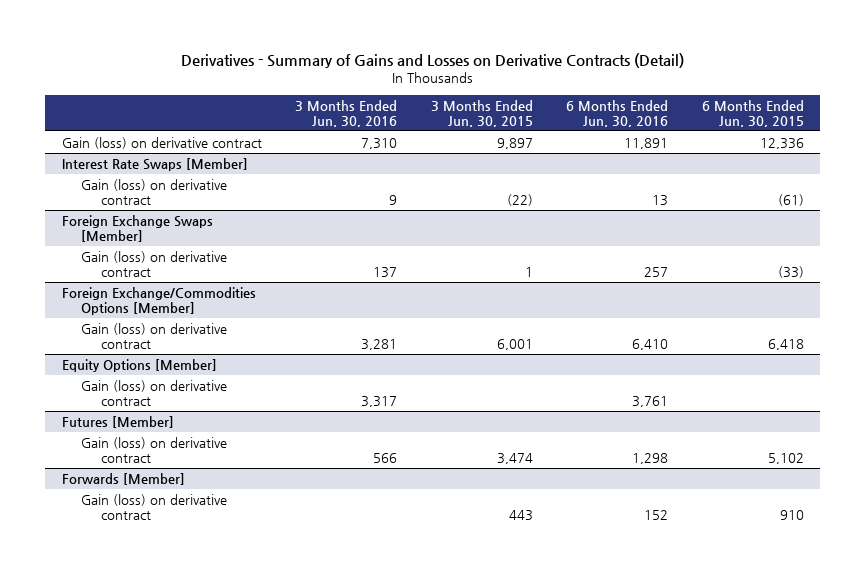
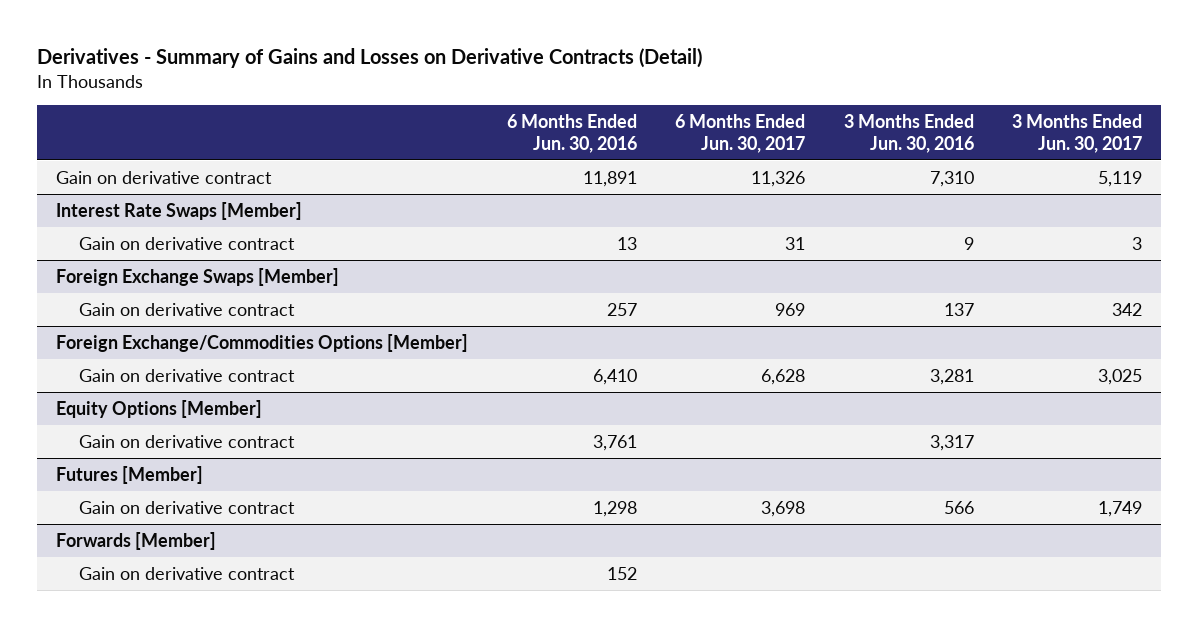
- | 3 Months Ended Jun. 30, 2016 | 3 Months Ended Jun. 30, 2015 | 6 Months Ended Jun. 30, 2016 | 6 Months Ended Jun. 30, 2015
+ | 6 Months Ended Jun. 30, 2016 | 6 Months Ended Jun. 30, 2017 | 3 Months Ended Jun. 30, 2016 | 3 Months Ended Jun. 30, 2017
- Gain (loss) on derivative contract | 7,310 | 9,897 | 11,891 | 12,336
+ Gain on derivative contract | 11,891 | 11,326 | 7,310 | 5,119
@ Interest Rate Swaps [Member]
- Gain (loss) on derivative contract | 9 | (22) | 13 | (61)
+ Gain on derivative contract | 13 | 31 | 9 | 3
@ Foreign Exchange Swaps [Member]
- Gain (loss) on derivative contract | 137 | 1 | 257 | (33)
+ Gain on derivative contract | 257 | 969 | 137 | 342
@ Foreign Exchange/Commodities Options [Member]
- Gain (loss) on derivative contract | 3,281 | 6,001 | 6,410 | 6,418
+ Gain on derivative contract | 6,410 | 6,628 | 3,281 | 3,025
@ Equity Options [Member]
- Gain (loss) on derivative contract | 3,317 | | 3,761 |
+ Gain on derivative contract | 3,761 | | 3,317 |
@ Futures [Member]
- Gain (loss) on derivative contract | 566 | 3,474 | 1,298 | 5,102
+ Gain on derivative contract | 1,298 | 3,698 | 566 | 1,749
@ Forwards [Member]
- Gain (loss) on derivative contract | | 443 | 152 | 910
+ Gain on derivative contract | 152 | | |

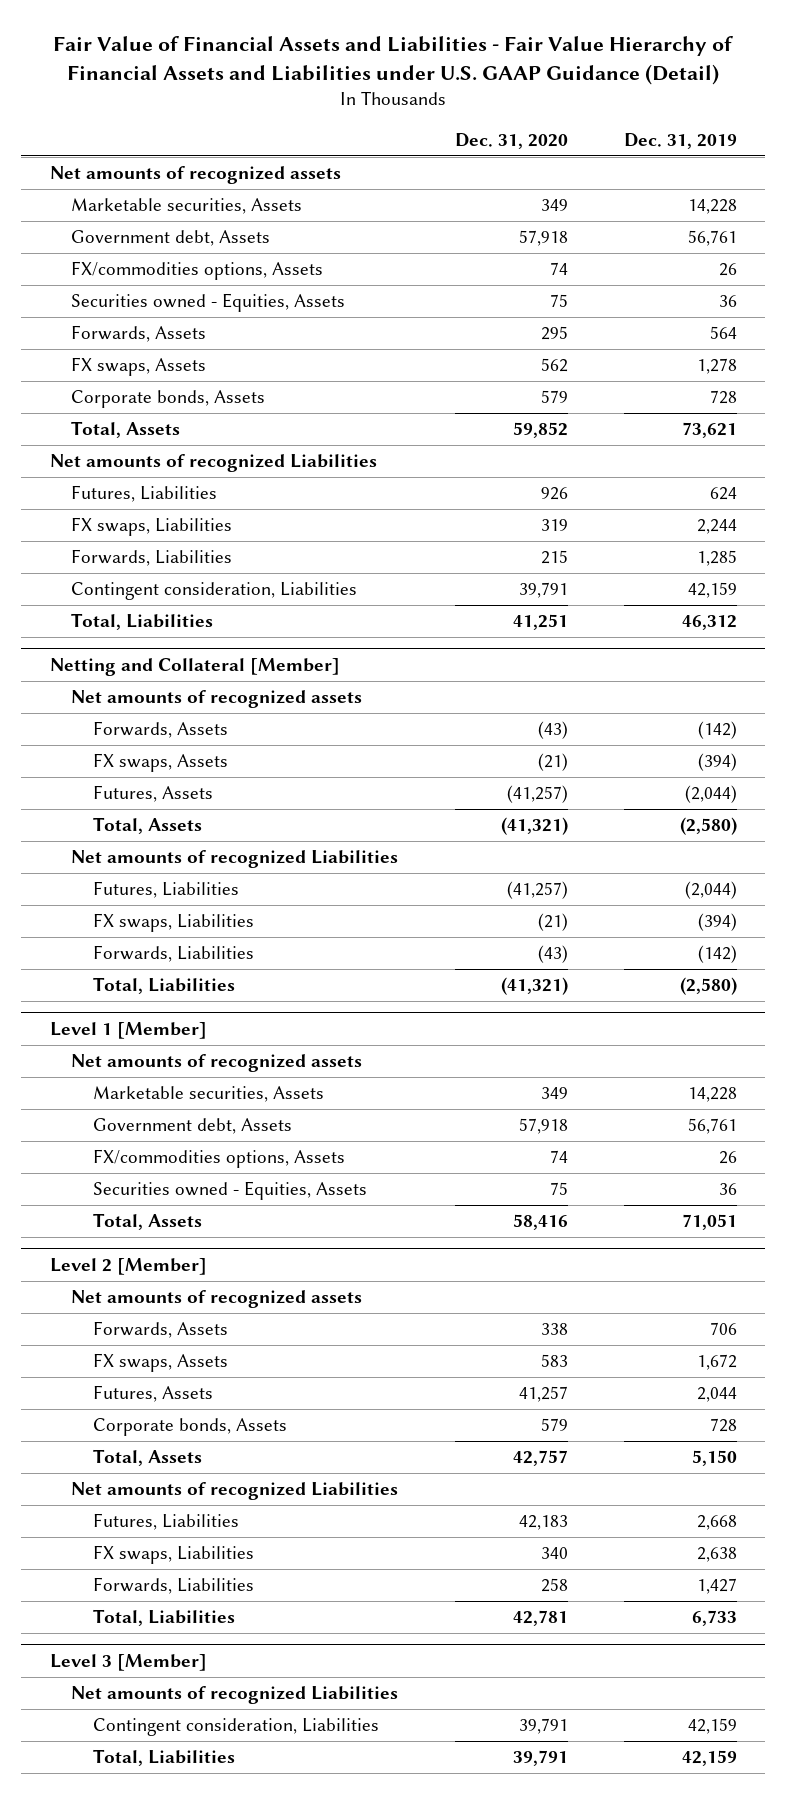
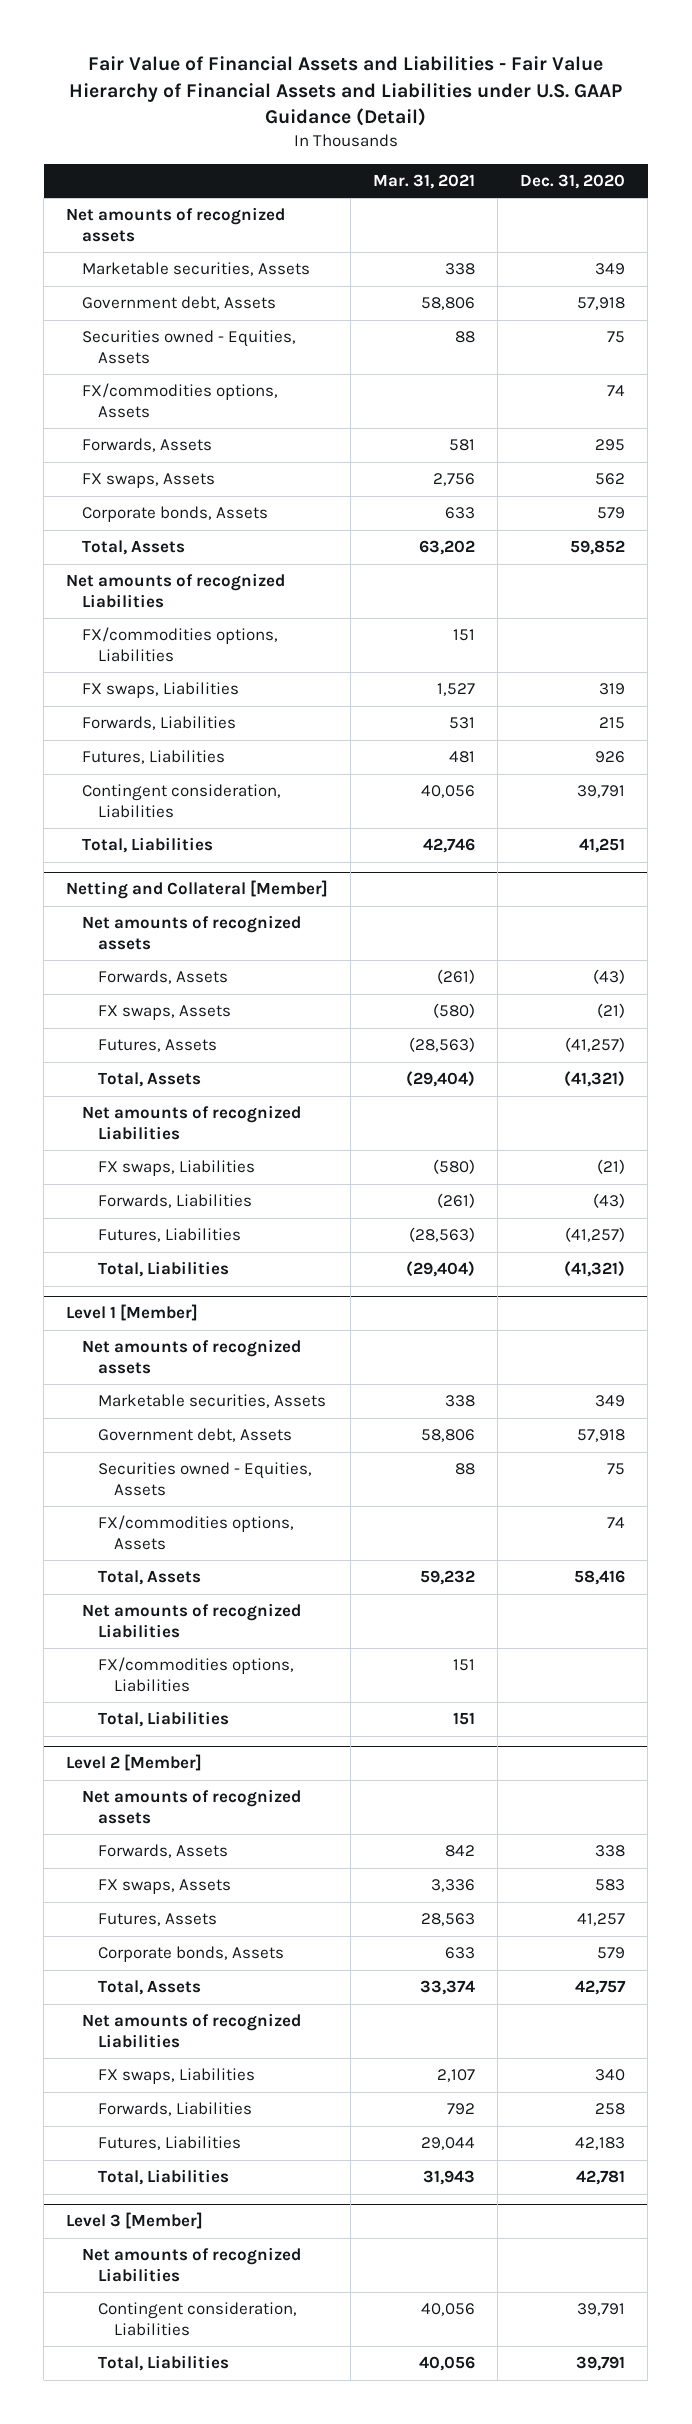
- | Dec. 31, 2020 | Dec. 31, 2019
+ | Mar. 31, 2021 | Dec. 31, 2020
moved down: FX/commodities options, Assets | | 74
+ FX/commodities options, Liabilities | 151 |
moved down: Futures, Liabilities | 481 | 926
@ Netting and Collateral [Member]
moved down: Futures, Liabilities | (28,563) | (41,257)
@ Level 1 [Member]
moved down: FX/commodities options, Assets | | 74
+ Net amounts of recognized Liabilities
+ FX/commodities options, Liabilities | 151 |
+ Total, Liabilities | 151 |
@ Level 2 [Member]
moved down: Futures, Liabilities | 29,044 | 42,183

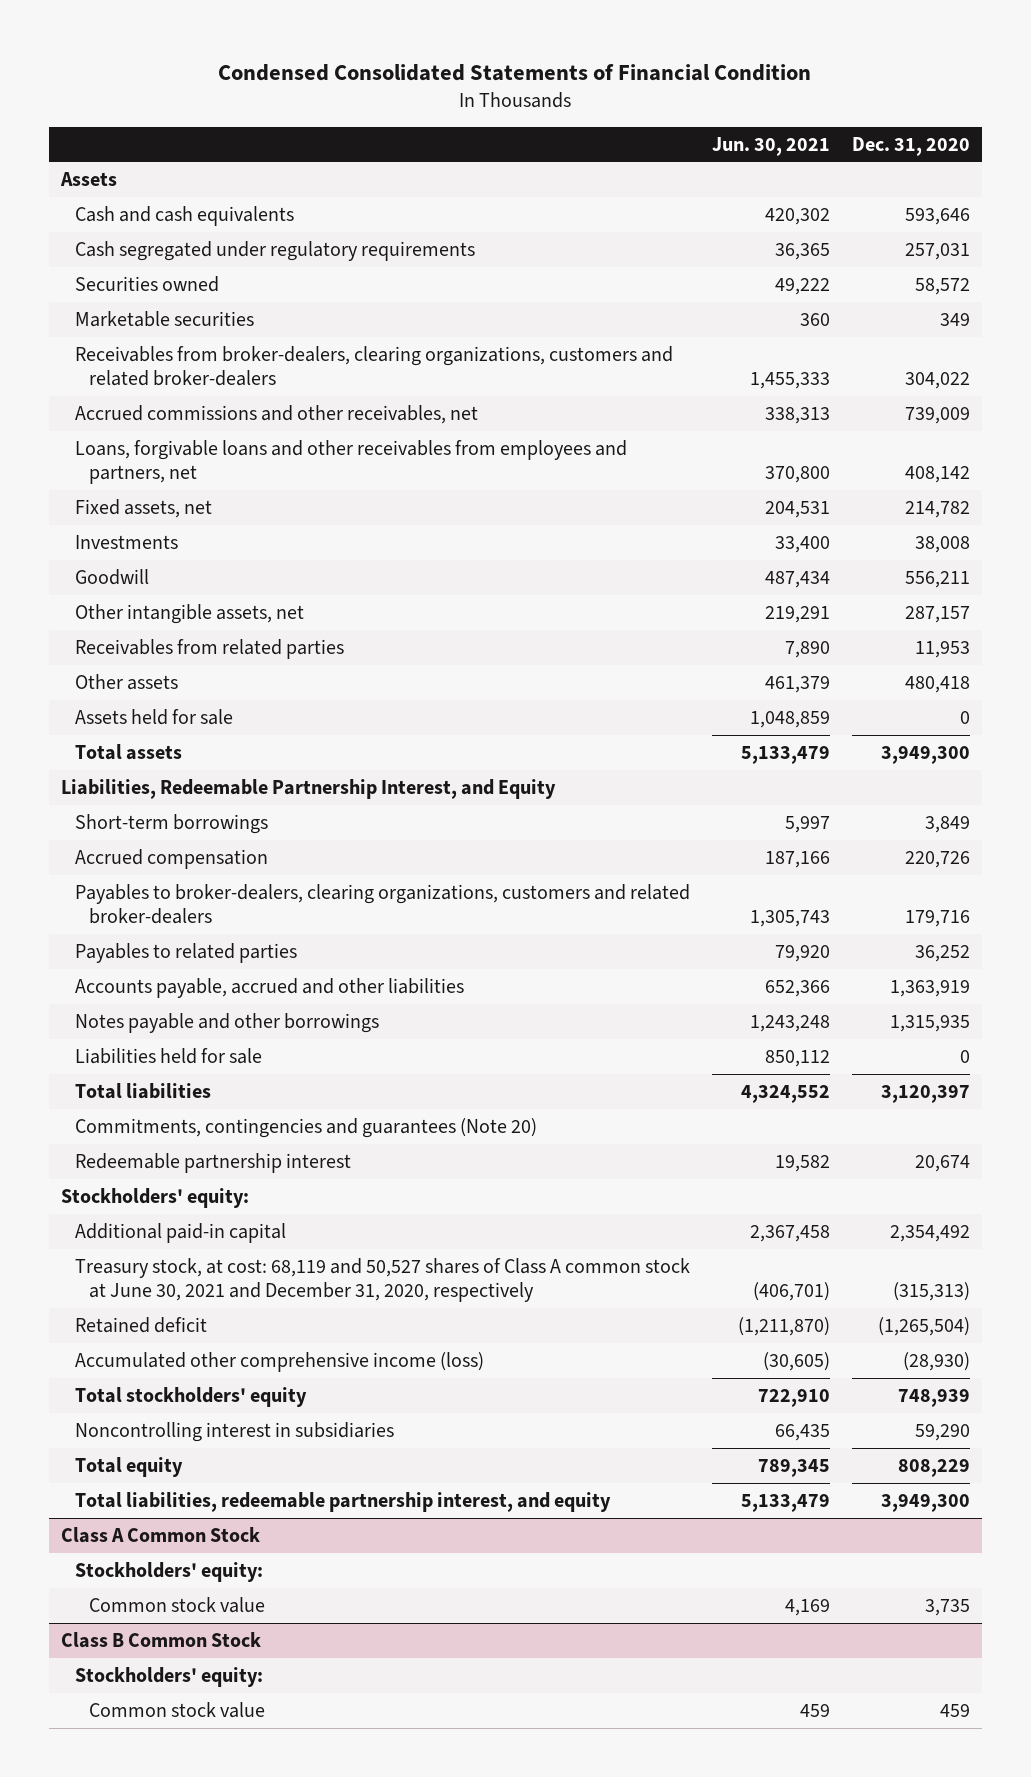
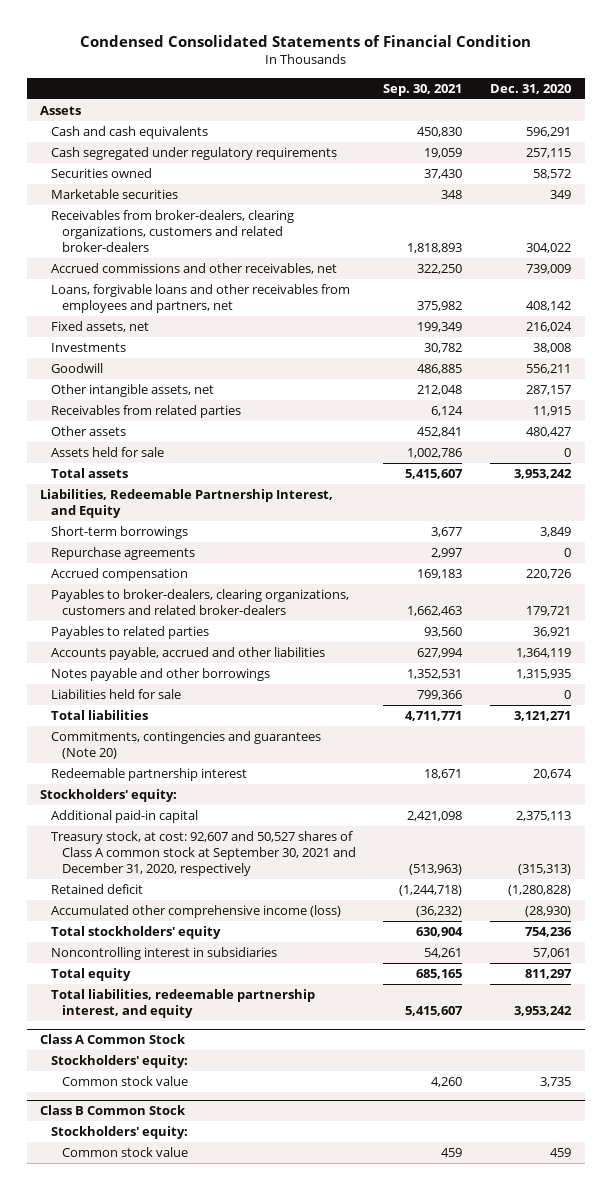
- | Jun. 30, 2021 | Dec. 31, 2020
+ | Sep. 30, 2021 | Dec. 31, 2020
- Cash and cash equivalents | 420,302 | 593,646
- Cash segregated under regulatory requirements | 36,365 | 257,031
+ Cash and cash equivalents | 450,830 | 596,291
+ Cash segregated under regulatory requirements | 19,059 | 257,115
- Fixed assets, net | 204,531 | 214,782
+ Fixed assets, net | 199,349 | 216,024
- Receivables from related parties | 7,890 | 11,953
- Other assets | 461,379 | 480,418
+ Receivables from related parties | 6,124 | 11,915
+ Other assets | 452,841 | 480,427
- Total assets | 5,133,479 | 3,949,300
+ Total assets | 5,415,607 | 3,953,242
+ Repurchase agreements | 2,997 | 0
- Payables to broker-dealers, clearing organizations, customers and related broker-dealers | 1,305,743 | 179,716
- Payables to related parties | 79,920 | 36,252
- Accounts payable, accrued and other liabilities | 652,366 | 1,363,919
+ Payables to broker-dealers, clearing organizations, customers and related broker-dealers | 1,662,463 | 179,721
+ Payables to related parties | 93,560 | 36,921
+ Accounts payable, accrued and other liabilities | 627,994 | 1,364,119
- Total liabilities | 4,324,552 | 3,120,397
+ Total liabilities | 4,711,771 | 3,121,271
- Additional paid-in capital | 2,367,458 | 2,354,492
- Treasury stock, at cost: 68,119 and 50,527 shares of Class A common stock at June 30, 2021 and December 31, 2020, respectively | (406,701) | (315,313)
- Retained deficit | (1,211,870) | (1,265,504)
+ Additional paid-in capital | 2,421,098 | 2,375,113
+ Treasury stock, at cost: 92,607 and 50,527 shares of Class A common stock at September 30, 2021 and December 31, 2020, respectively | (513,963) | (315,313)
+ Retained deficit | (1,244,718) | (1,280,828)
- Total stockholders' equity | 722,910 | 748,939
- Noncontrolling interest in subsidiaries | 66,435 | 59,290
- Total equity | 789,345 | 808,229
- Total liabilities, redeemable partnership interest, and equity | 5,133,479 | 3,949,300
+ Total stockholders' equity | 630,904 | 754,236
+ Noncontrolling interest in subsidiaries | 54,261 | 57,061
+ Total equity | 685,165 | 811,297
+ Total liabilities, redeemable partnership interest, and equity | 5,415,607 | 3,953,242

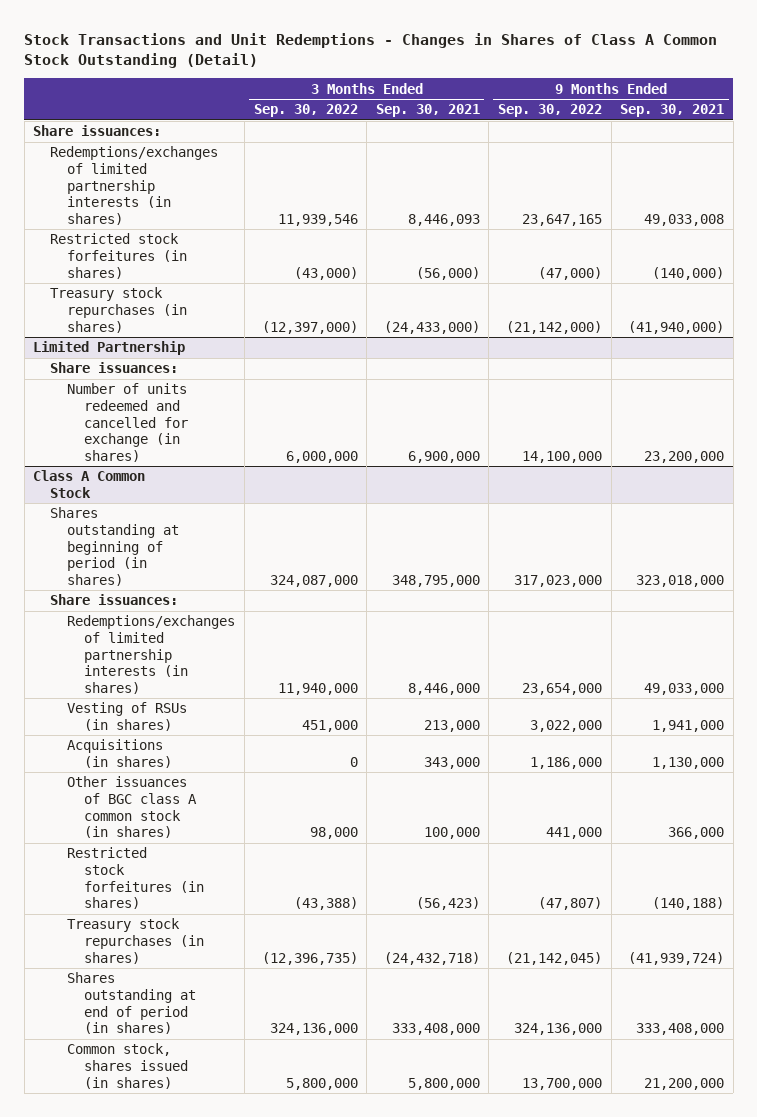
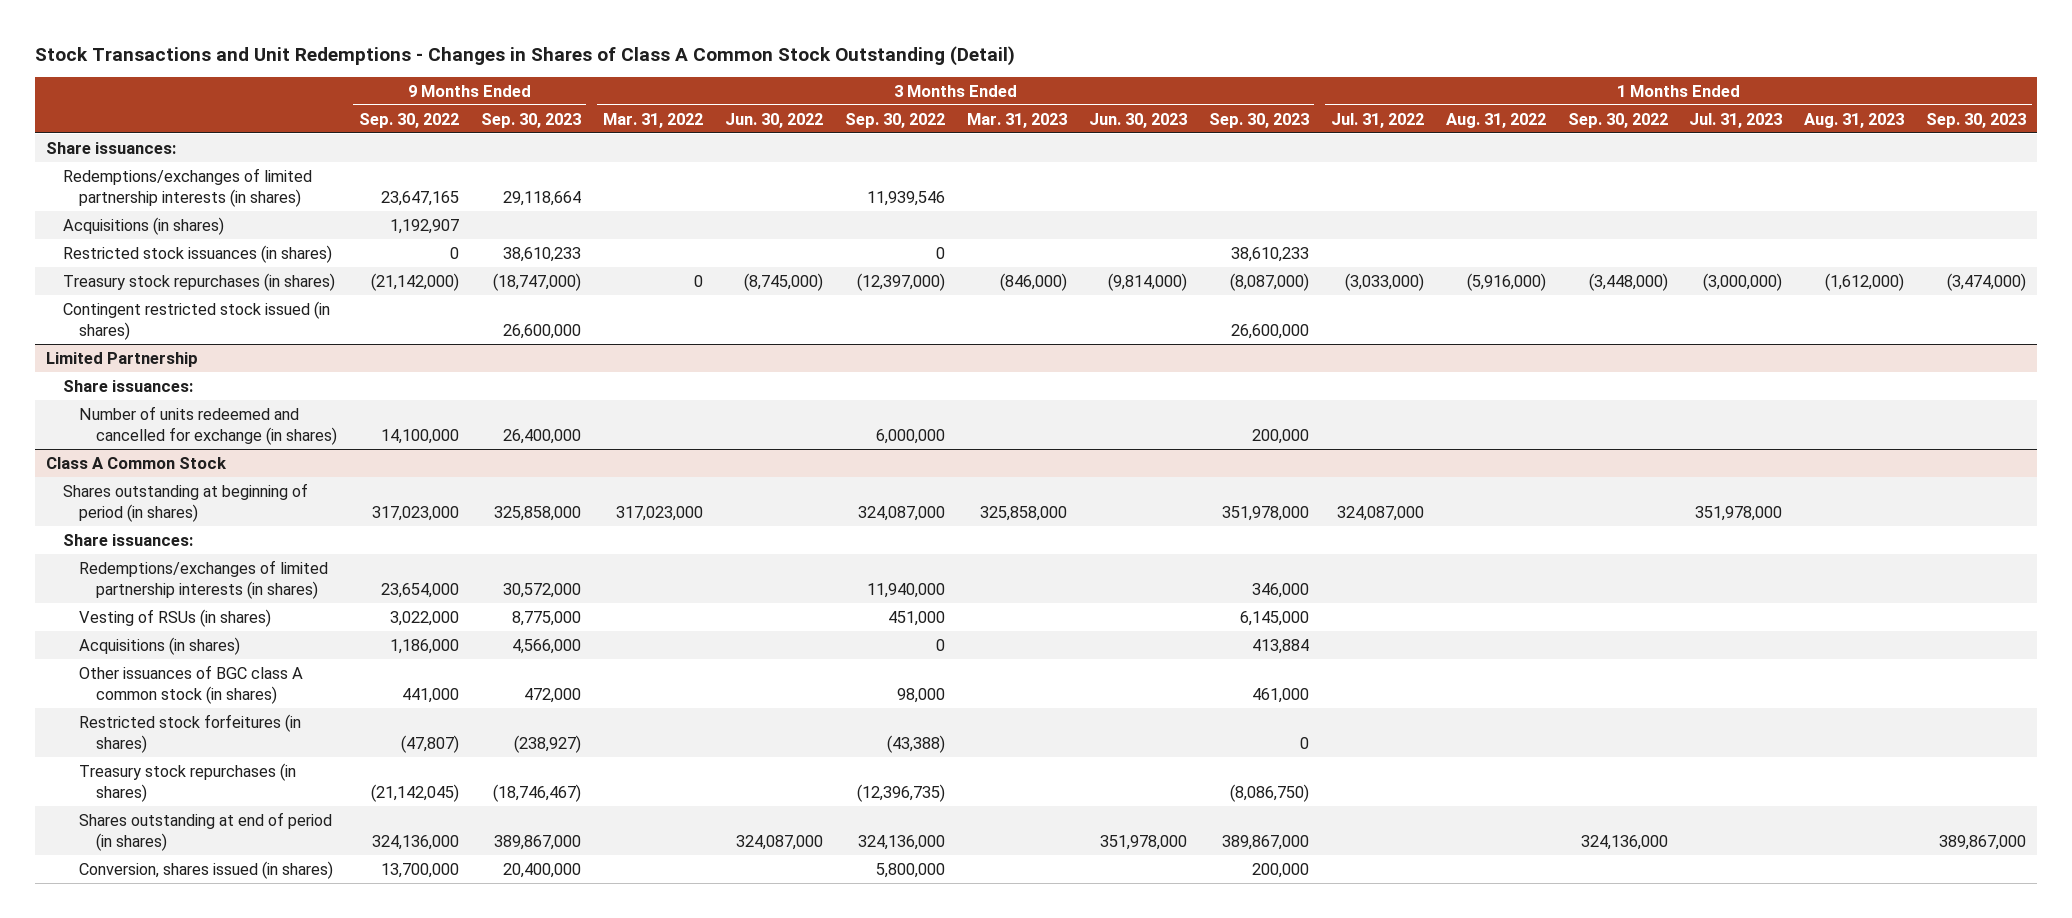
- | 3 Months Ended Sep. 30, 2022 | 3 Months Ended Sep. 30, 2021 | 9 Months Ended Sep. 30, 2022 | 9 Months Ended Sep. 30, 2021
+ | 9 Months Ended Sep. 30, 2022 | 9 Months Ended Sep. 30, 2023 | 3 Months Ended Mar. 31, 2022 | 3 Months Ended Jun. 30, 2022 | 3 Months Ended Sep. 30, 2022 | 3 Months Ended Mar. 31, 2023 | 3 Months Ended Jun. 30, 2023 | 3 Months Ended Sep. 30, 2023 | 1 Months Ended Jul. 31, 2022 | 1 Months Ended Aug. 31, 2022 | 1 Months Ended Sep. 30, 2022 | 1 Months Ended Jul. 31, 2023 | 1 Months Ended Aug. 31, 2023 | 1 Months Ended Sep. 30, 2023
- Restricted stock forfeitures (in shares) | (43,000) | (56,000) | (47,000) | (140,000)
+ Acquisitions (in shares) | 1,192,907 | | | | | | | | | | | | |
+ Restricted stock issuances (in shares) | 0 | 38,610,233 | | | 0 | | | 38,610,233 | | | | | |
+ Contingent restricted stock issued (in shares) | | 26,600,000 | | | | | | 26,600,000 | | | | | |
@ Class A Common Stock
- Common stock, shares issued (in shares) | 5,800,000 | 5,800,000 | 13,700,000 | 21,200,000
+ Conversion, shares issued (in shares) | 13,700,000 | 20,400,000 | | | 5,800,000 | | | 200,000 | | | | | |

